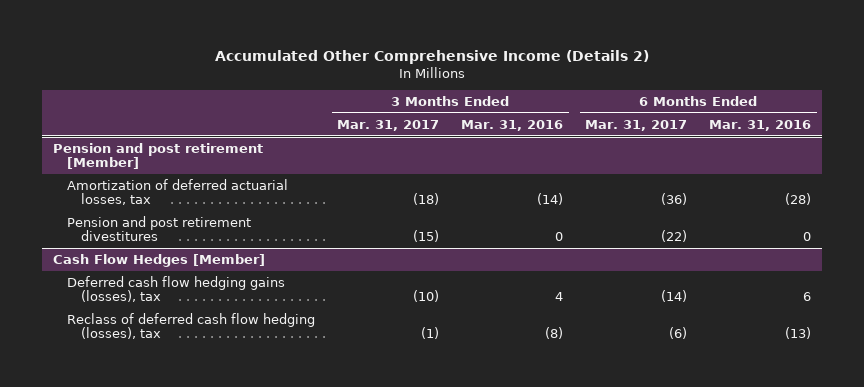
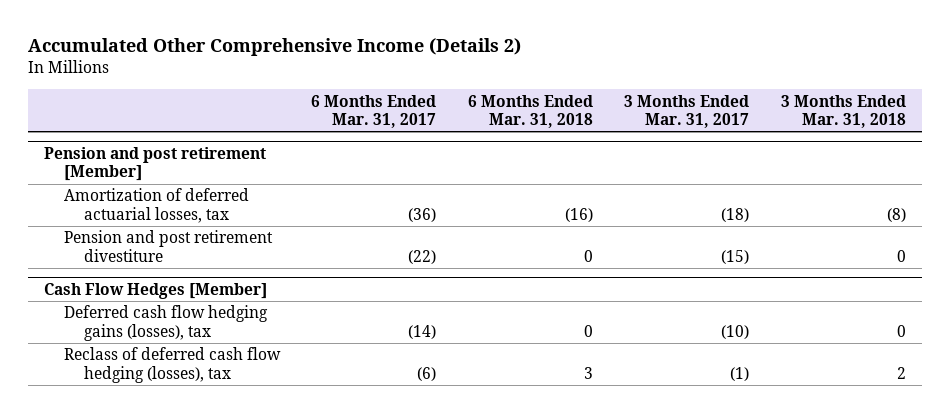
- | 3 Months Ended Mar. 31, 2017 | 3 Months Ended Mar. 31, 2016 | 6 Months Ended Mar. 31, 2017 | 6 Months Ended Mar. 31, 2016
+ | 6 Months Ended Mar. 31, 2017 | 6 Months Ended Mar. 31, 2018 | 3 Months Ended Mar. 31, 2017 | 3 Months Ended Mar. 31, 2018
@ Pension and post retirement [Member]
- Pension and post retirement divestitures | (15) | 0 | (22) | 0
+ Pension and post retirement divestiture | (22) | 0 | (15) | 0

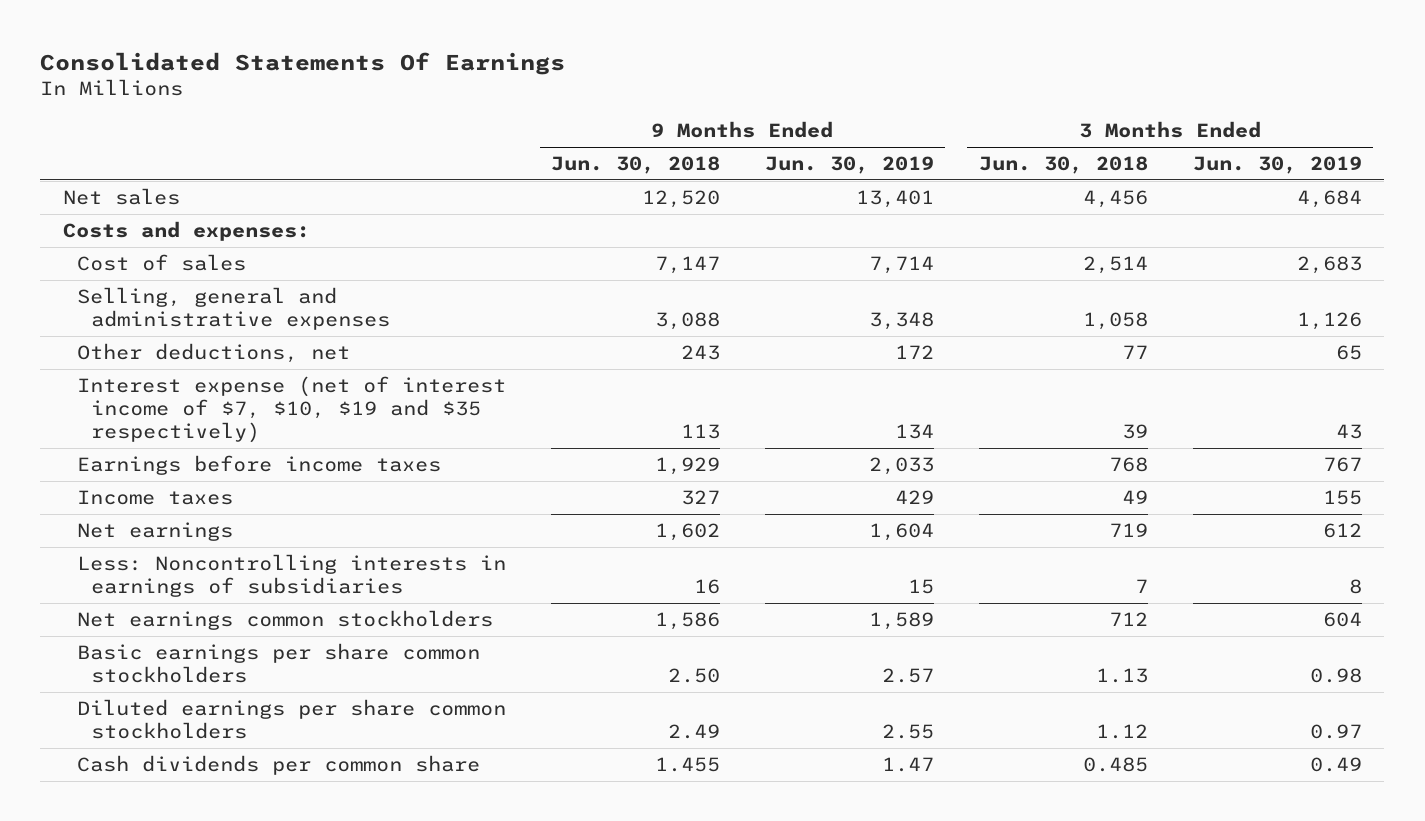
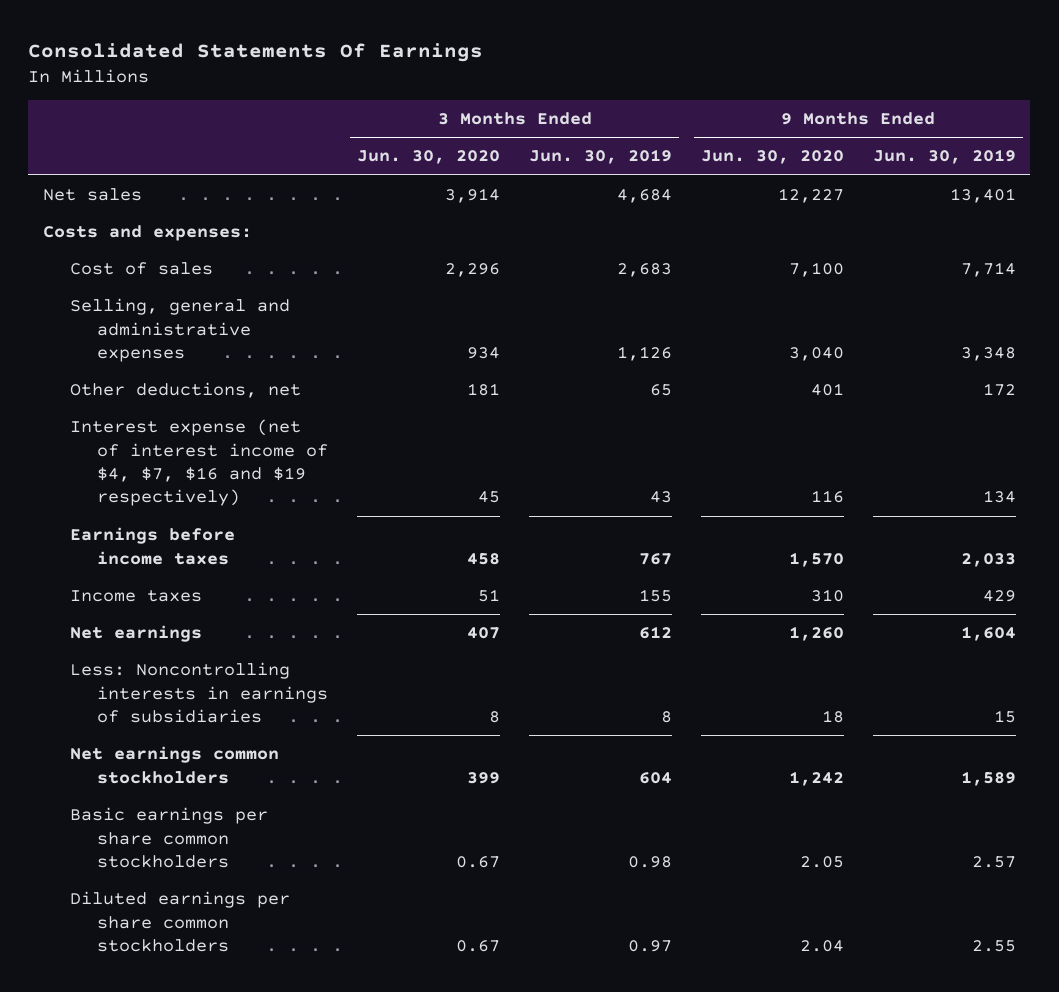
- | 9 Months Ended Jun. 30, 2018 | 9 Months Ended Jun. 30, 2019 | 3 Months Ended Jun. 30, 2018 | 3 Months Ended Jun. 30, 2019
+ | 3 Months Ended Jun. 30, 2020 | 3 Months Ended Jun. 30, 2019 | 9 Months Ended Jun. 30, 2020 | 9 Months Ended Jun. 30, 2019
- Interest expense (net of interest income of $7, $10, $19 and $35 respectively) | 113 | 134 | 39 | 43
+ Interest expense (net of interest income of $4, $7, $16 and $19 respectively) | 45 | 43 | 116 | 134
- Cash dividends per common share | 1.455 | 1.47 | 0.485 | 0.49

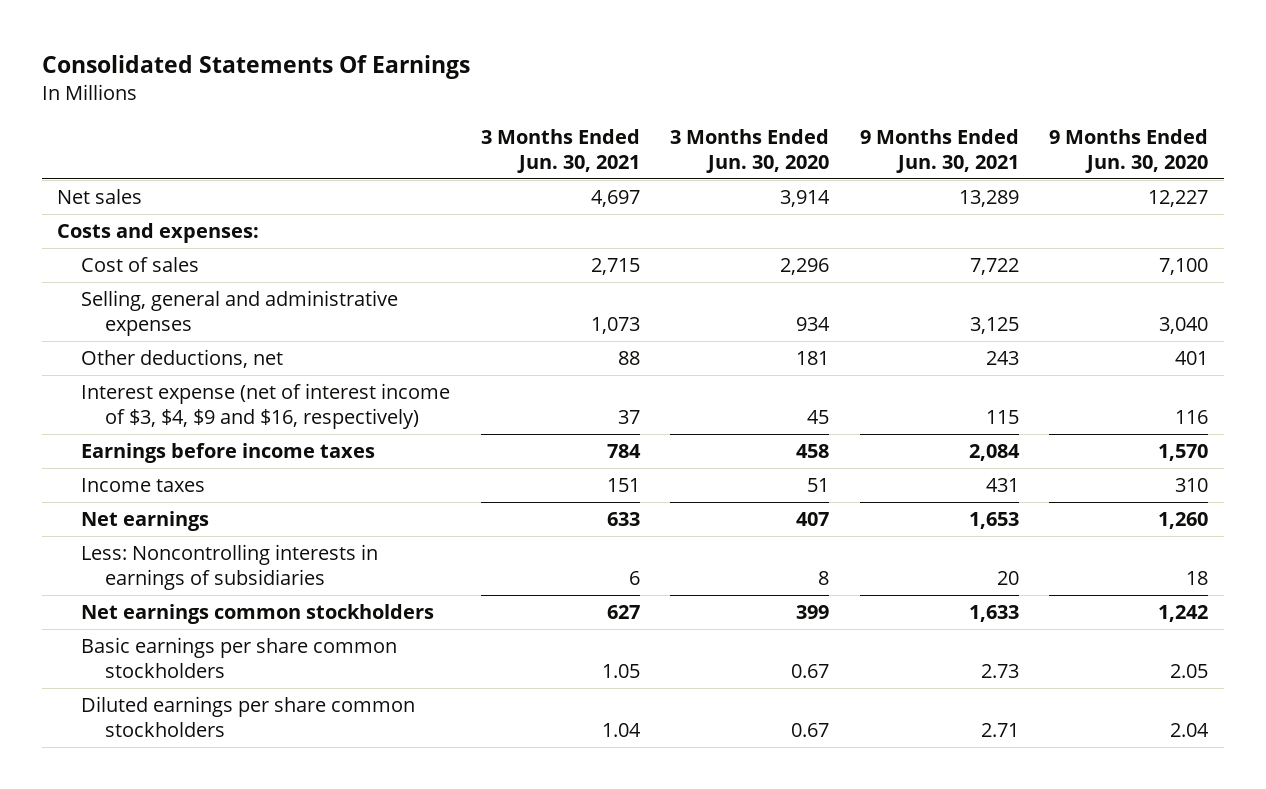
- | 3 Months Ended Jun. 30, 2020 | 3 Months Ended Jun. 30, 2019 | 9 Months Ended Jun. 30, 2020 | 9 Months Ended Jun. 30, 2019
+ | 3 Months Ended Jun. 30, 2021 | 3 Months Ended Jun. 30, 2020 | 9 Months Ended Jun. 30, 2021 | 9 Months Ended Jun. 30, 2020
- Interest expense (net of interest income of $4, $7, $16 and $19 respectively) | 45 | 43 | 116 | 134
+ Interest expense (net of interest income of $3, $4, $9 and $16, respectively) | 37 | 45 | 115 | 116

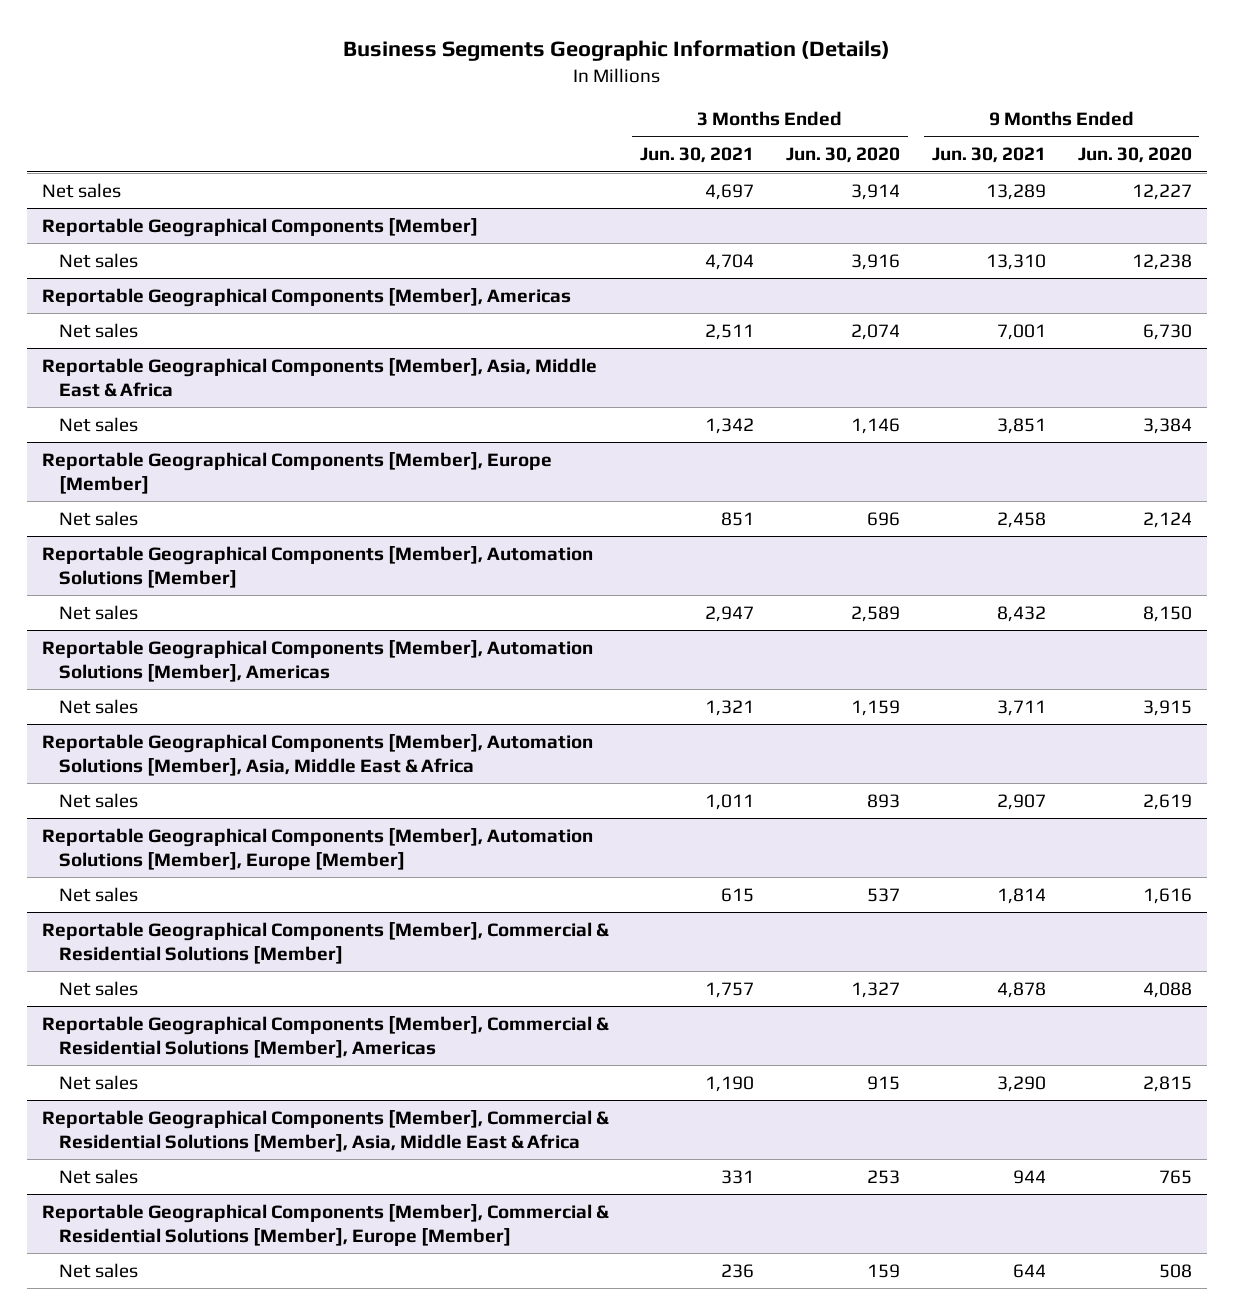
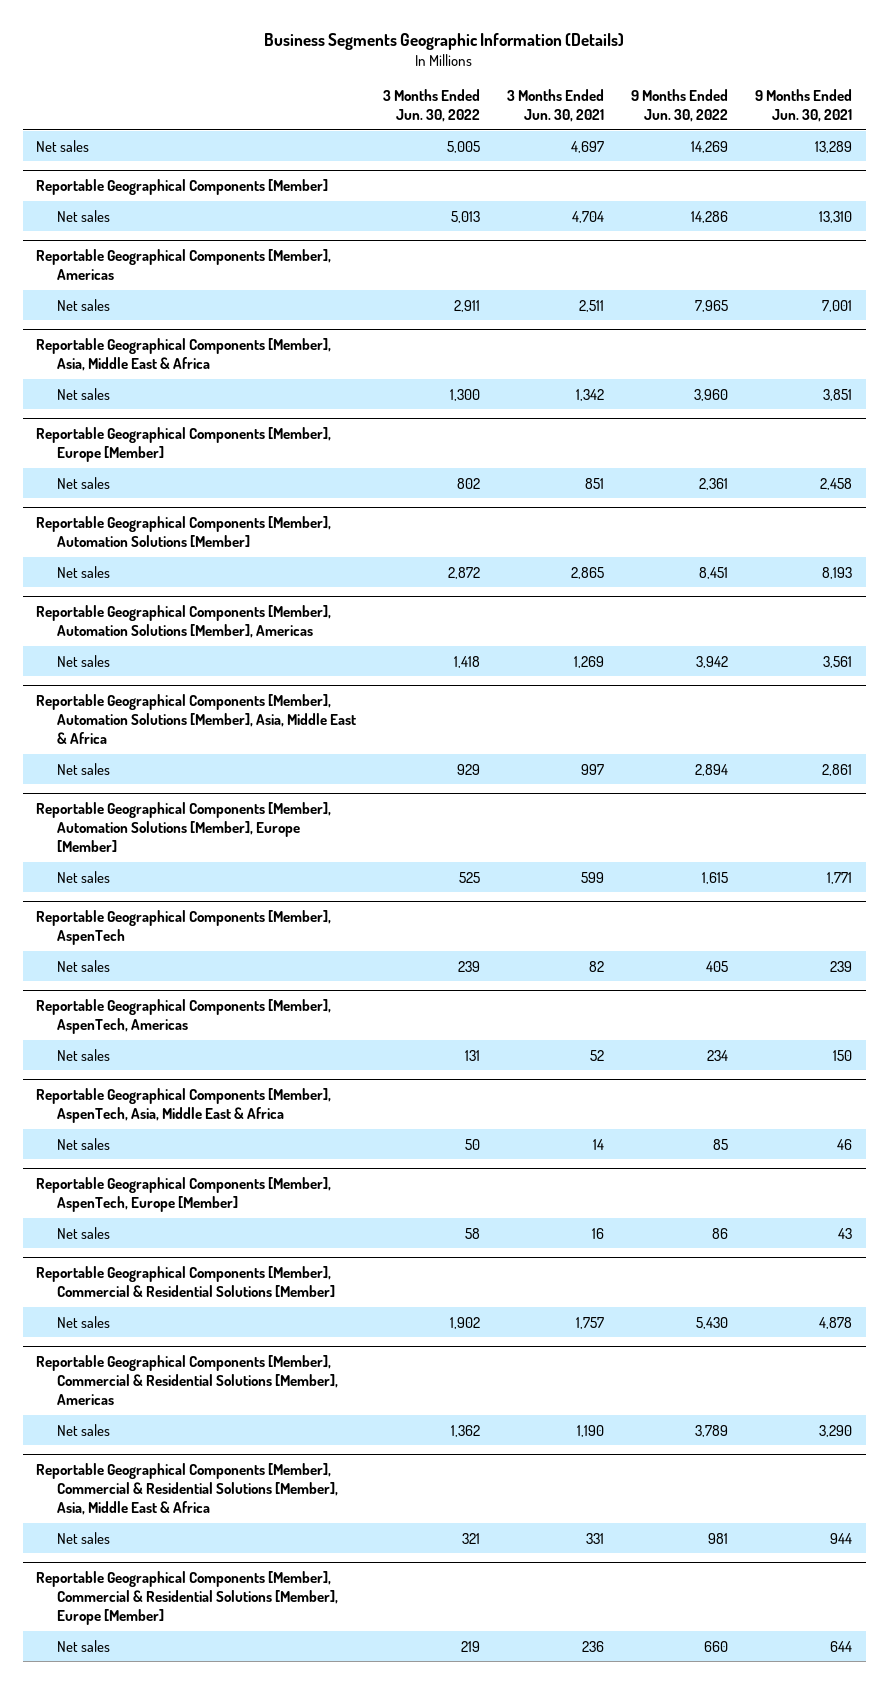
- | 3 Months Ended Jun. 30, 2021 | 3 Months Ended Jun. 30, 2020 | 9 Months Ended Jun. 30, 2021 | 9 Months Ended Jun. 30, 2020
+ | 3 Months Ended Jun. 30, 2022 | 3 Months Ended Jun. 30, 2021 | 9 Months Ended Jun. 30, 2022 | 9 Months Ended Jun. 30, 2021
@ Reportable Geographical Components [Member], Automation Solutions [Member]
- Net sales | 2,947 | 2,589 | 8,432 | 8,150
+ Net sales | 2,872 | 2,865 | 8,451 | 8,193
@ Reportable Geographical Components [Member], Automation Solutions [Member], Americas
- Net sales | 1,321 | 1,159 | 3,711 | 3,915
+ Net sales | 1,418 | 1,269 | 3,942 | 3,561
@ Reportable Geographical Components [Member], Automation Solutions [Member], Asia, Middle East & Africa
- Net sales | 1,011 | 893 | 2,907 | 2,619
+ Net sales | 929 | 997 | 2,894 | 2,861
@ Reportable Geographical Components [Member], Automation Solutions [Member], Europe [Member]
- Net sales | 615 | 537 | 1,814 | 1,616
+ Net sales | 525 | 599 | 1,615 | 1,771
+ Reportable Geographical Components [Member], AspenTech
+ Net sales | 239 | 82 | 405 | 239
+ Reportable Geographical Components [Member], AspenTech, Americas
+ Net sales | 131 | 52 | 234 | 150
+ Reportable Geographical Components [Member], AspenTech, Asia, Middle East & Africa
+ Net sales | 50 | 14 | 85 | 46
+ Reportable Geographical Components [Member], AspenTech, Europe [Member]
+ Net sales | 58 | 16 | 86 | 43

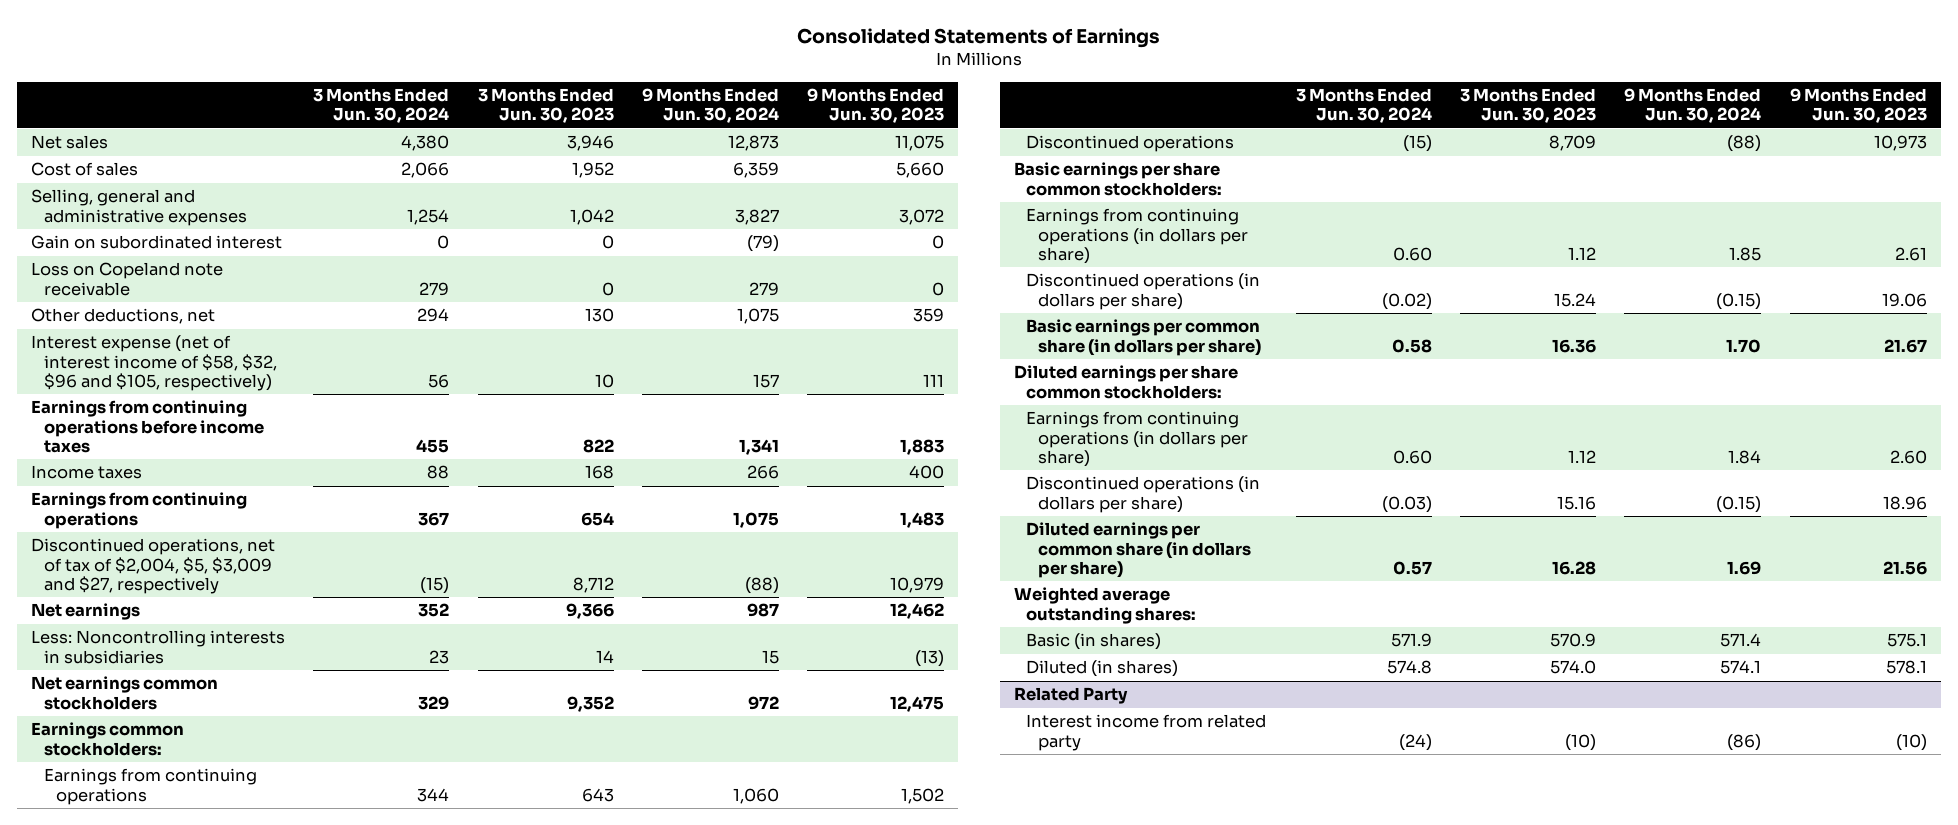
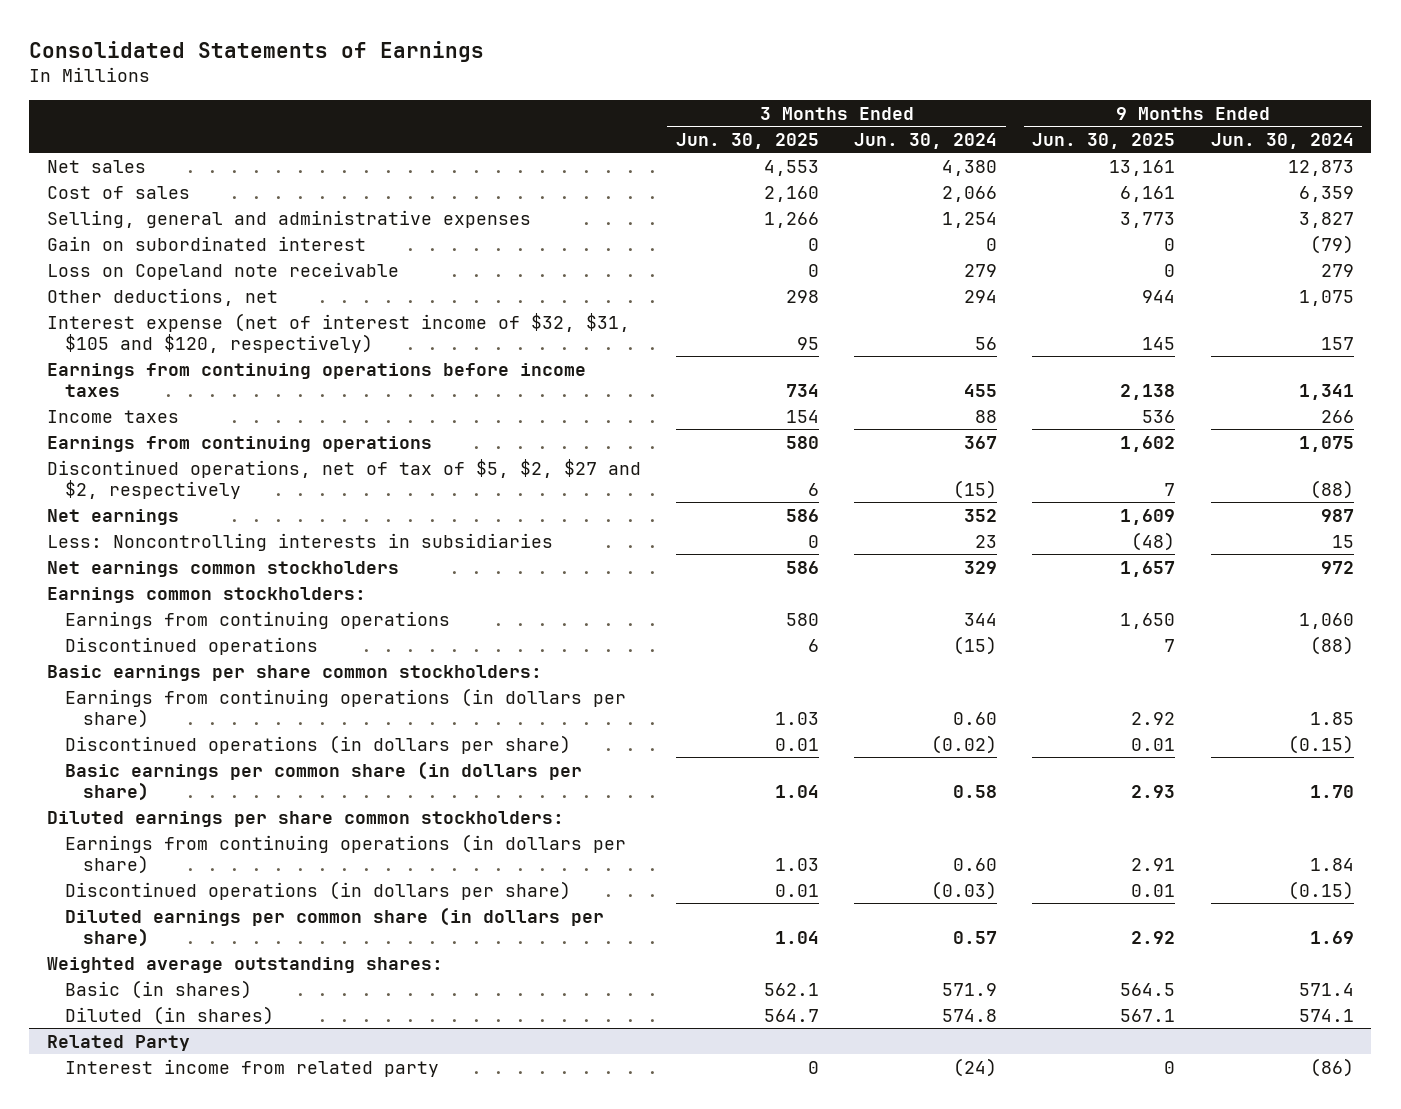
- | 3 Months Ended Jun. 30, 2024 | 3 Months Ended Jun. 30, 2023 | 9 Months Ended Jun. 30, 2024 | 9 Months Ended Jun. 30, 2023
+ | 3 Months Ended Jun. 30, 2025 | 3 Months Ended Jun. 30, 2024 | 9 Months Ended Jun. 30, 2025 | 9 Months Ended Jun. 30, 2024
- Interest expense (net of interest income of $58, $32, $96 and $105, respectively) | 56 | 10 | 157 | 111
+ Interest expense (net of interest income of $32, $31, $105 and $120, respectively) | 95 | 56 | 145 | 157
- Discontinued operations, net of tax of $2,004, $5, $3,009 and $27, respectively | (15) | 8,712 | (88) | 10,979
+ Discontinued operations, net of tax of $5, $2, $27 and $2, respectively | 6 | (15) | 7 | (88)

